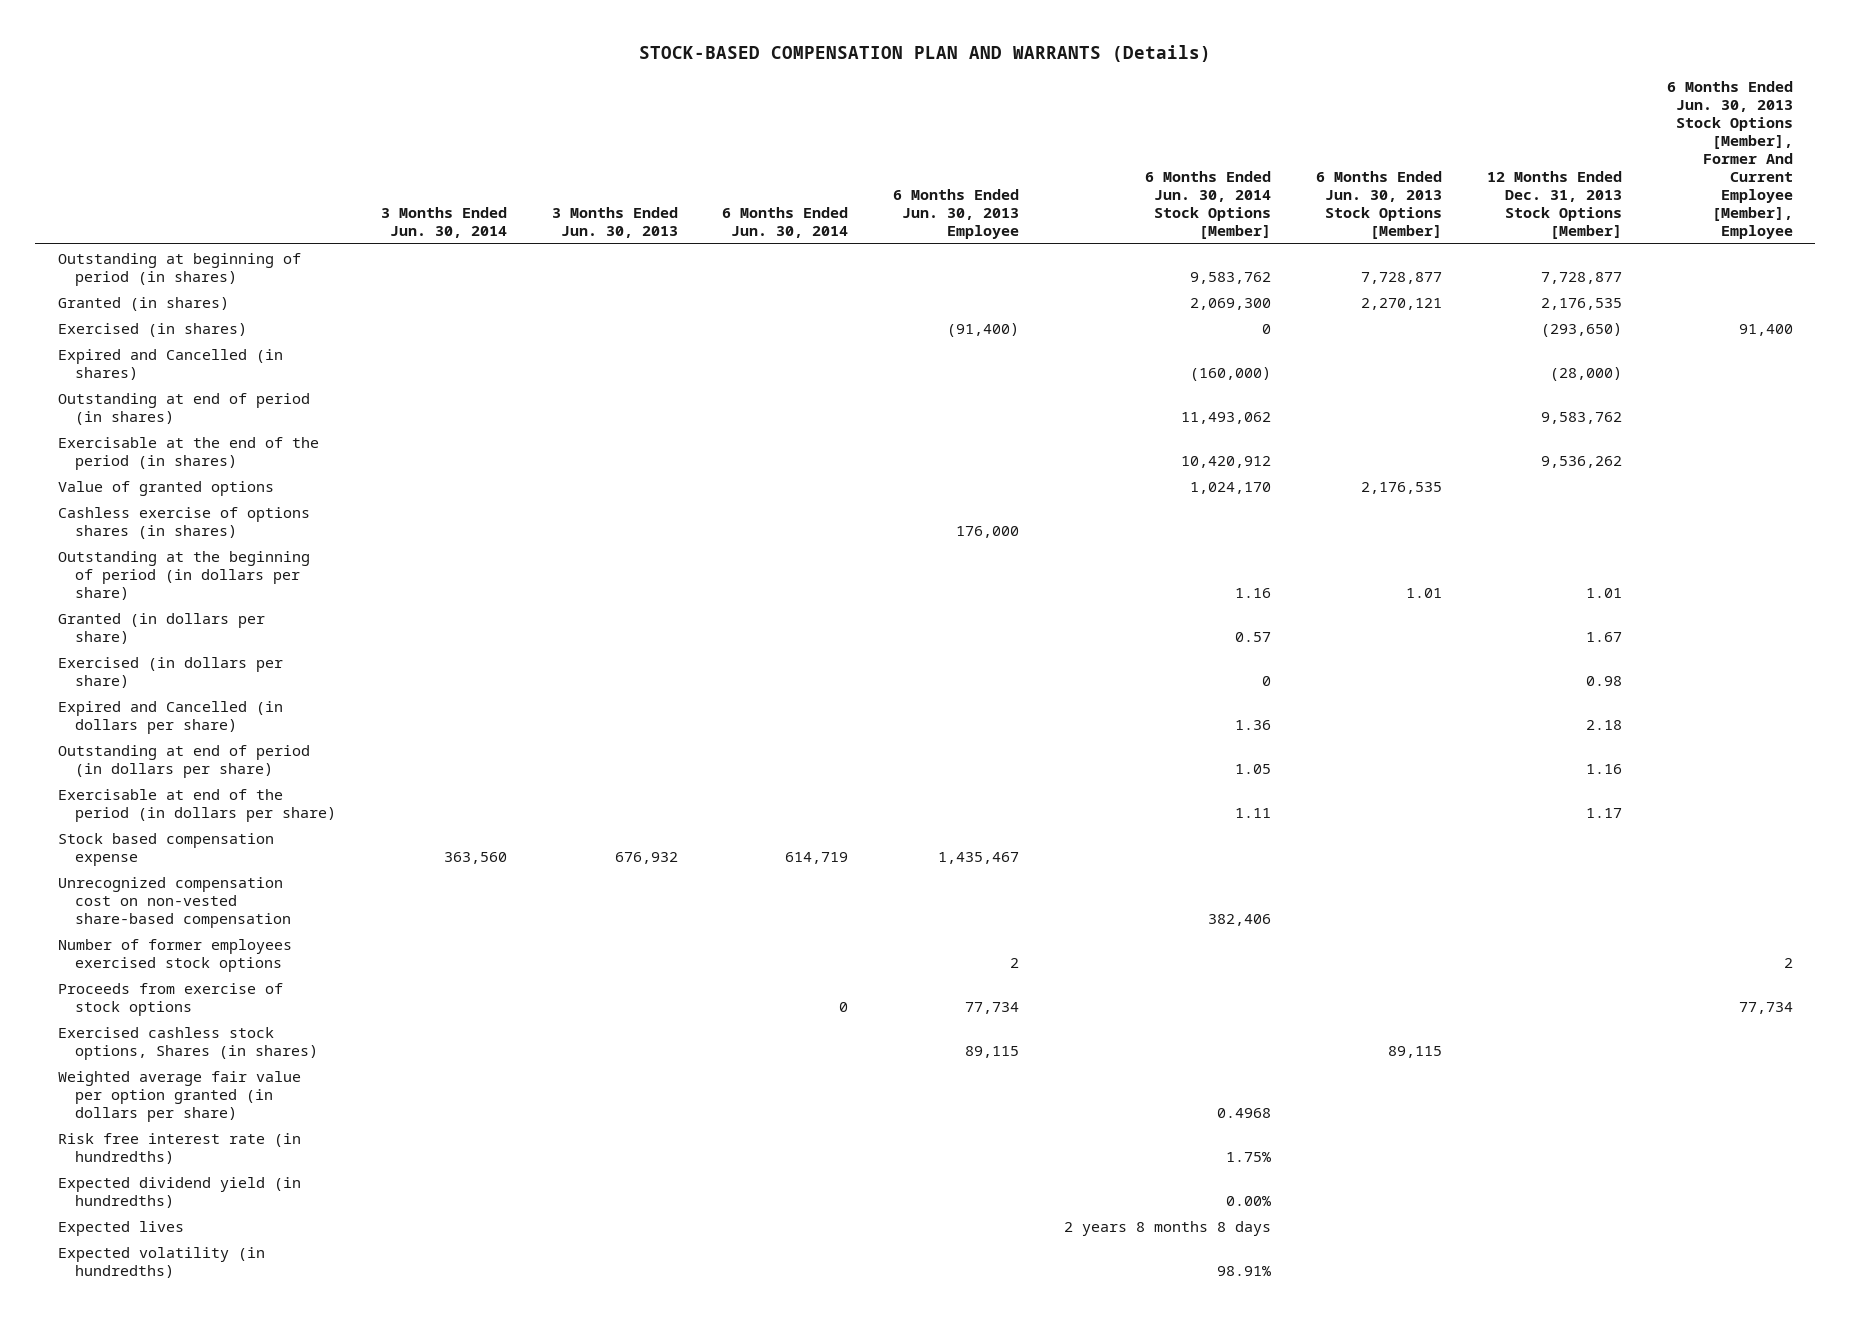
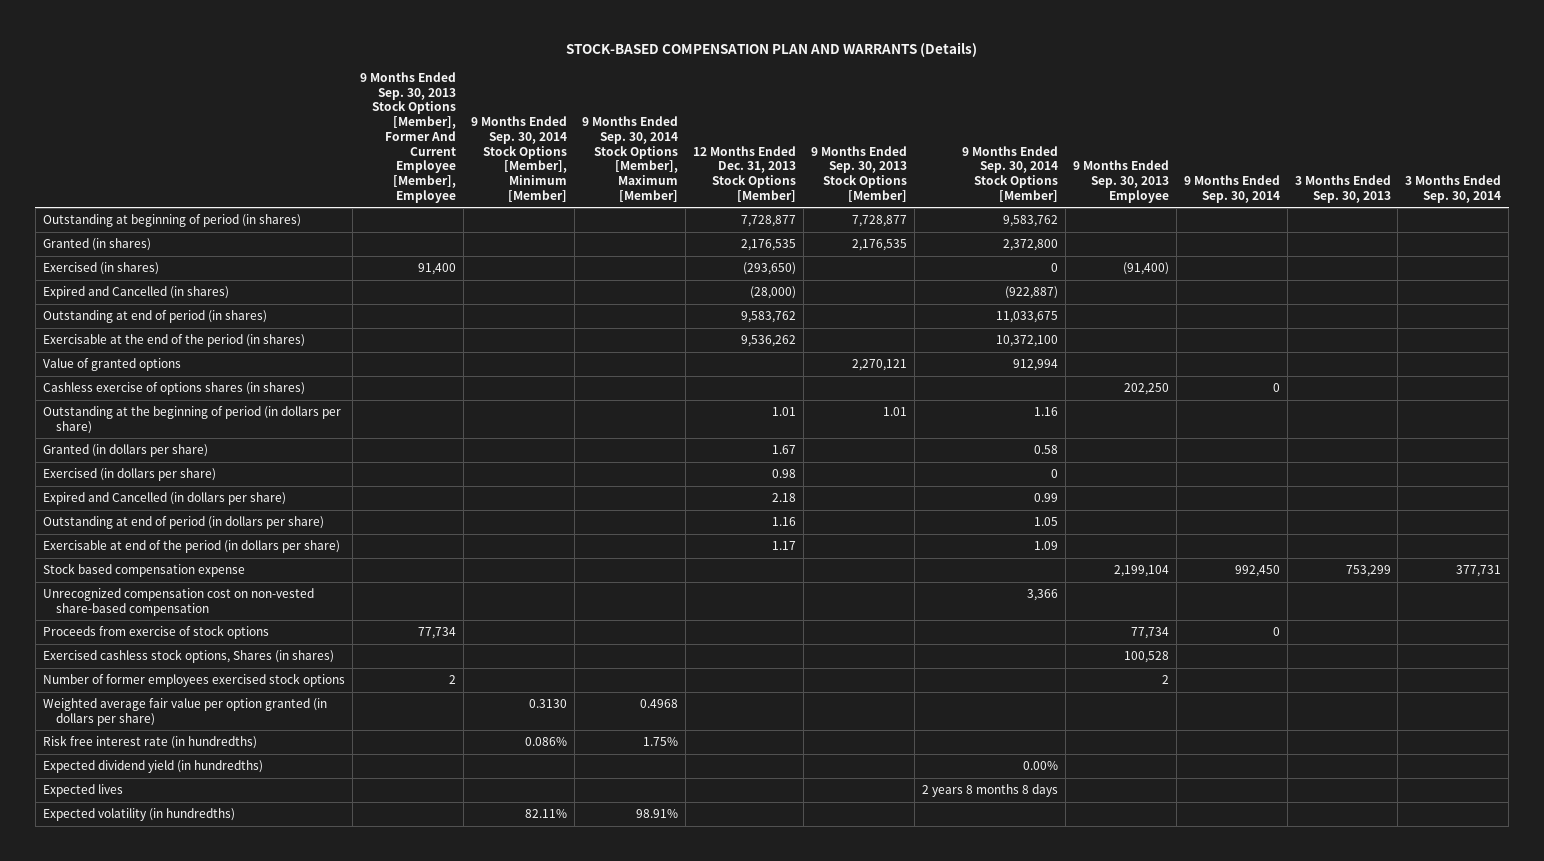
- | 3 Months Ended Jun. 30, 2014 | 3 Months Ended Jun. 30, 2013 | 6 Months Ended Jun. 30, 2014 | 6 Months Ended Jun. 30, 2013 Employee | 6 Months Ended Jun. 30, 2014 Stock Options [Member] | 6 Months Ended Jun. 30, 2013 Stock Options [Member] | 12 Months Ended Dec. 31, 2013 Stock Options [Member] | 6 Months Ended Jun. 30, 2013 Stock Options [Member], Former And Current Employee [Member], Employee
+ | 9 Months Ended Sep. 30, 2013 Stock Options [Member], Former And Current Employee [Member], Employee | 9 Months Ended Sep. 30, 2014 Stock Options [Member], Minimum [Member] | 9 Months Ended Sep. 30, 2014 Stock Options [Member], Maximum [Member] | 12 Months Ended Dec. 31, 2013 Stock Options [Member] | 9 Months Ended Sep. 30, 2013 Stock Options [Member] | 9 Months Ended Sep. 30, 2014 Stock Options [Member] | 9 Months Ended Sep. 30, 2013 Employee | 9 Months Ended Sep. 30, 2014 | 3 Months Ended Sep. 30, 2013 | 3 Months Ended Sep. 30, 2014
moved down: Number of former employees exercised stock options | 2 | | | | | | 2 | | |

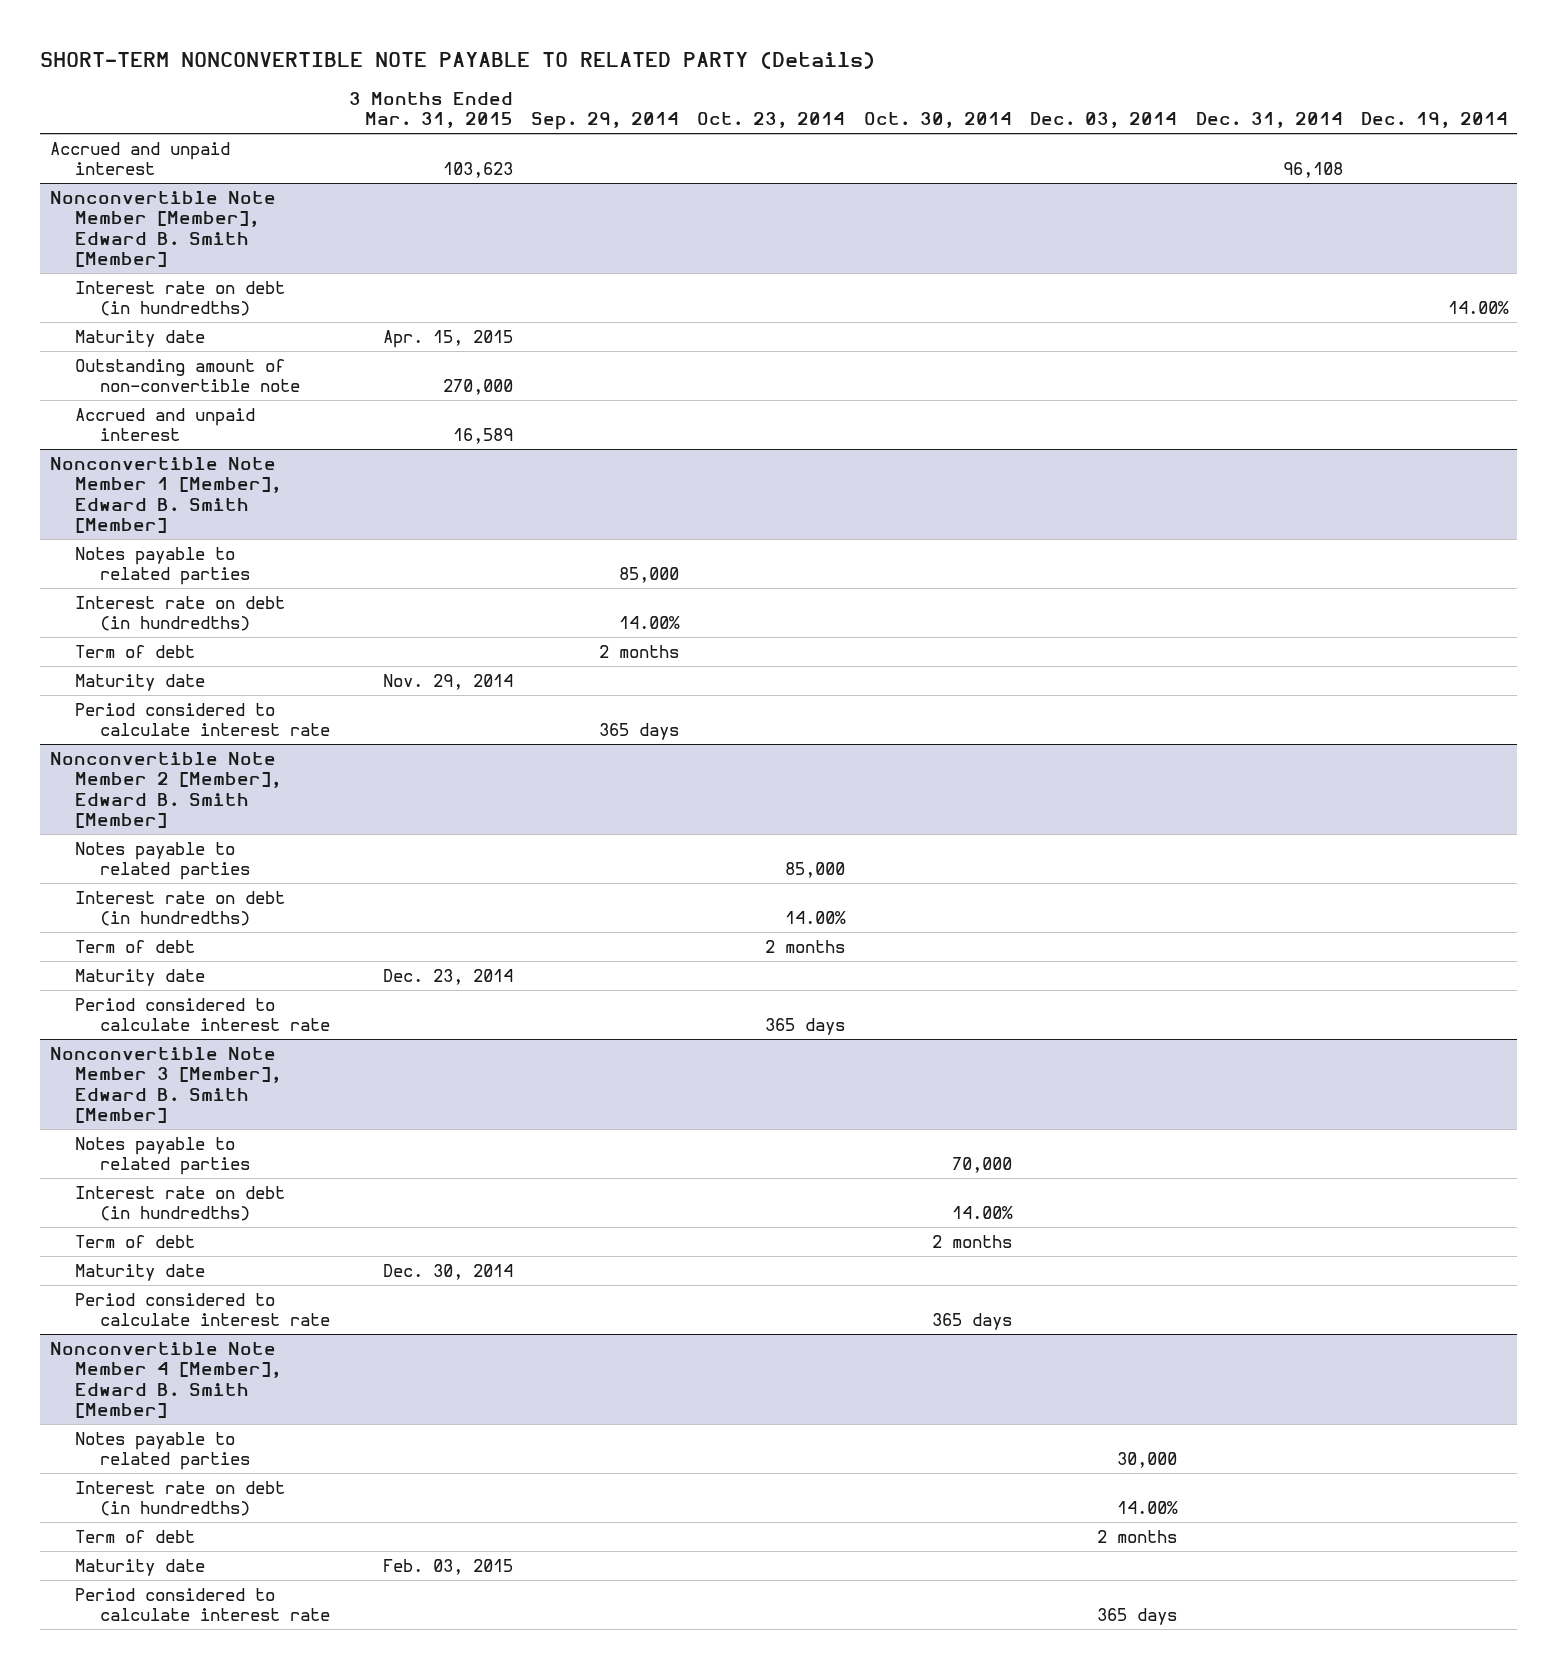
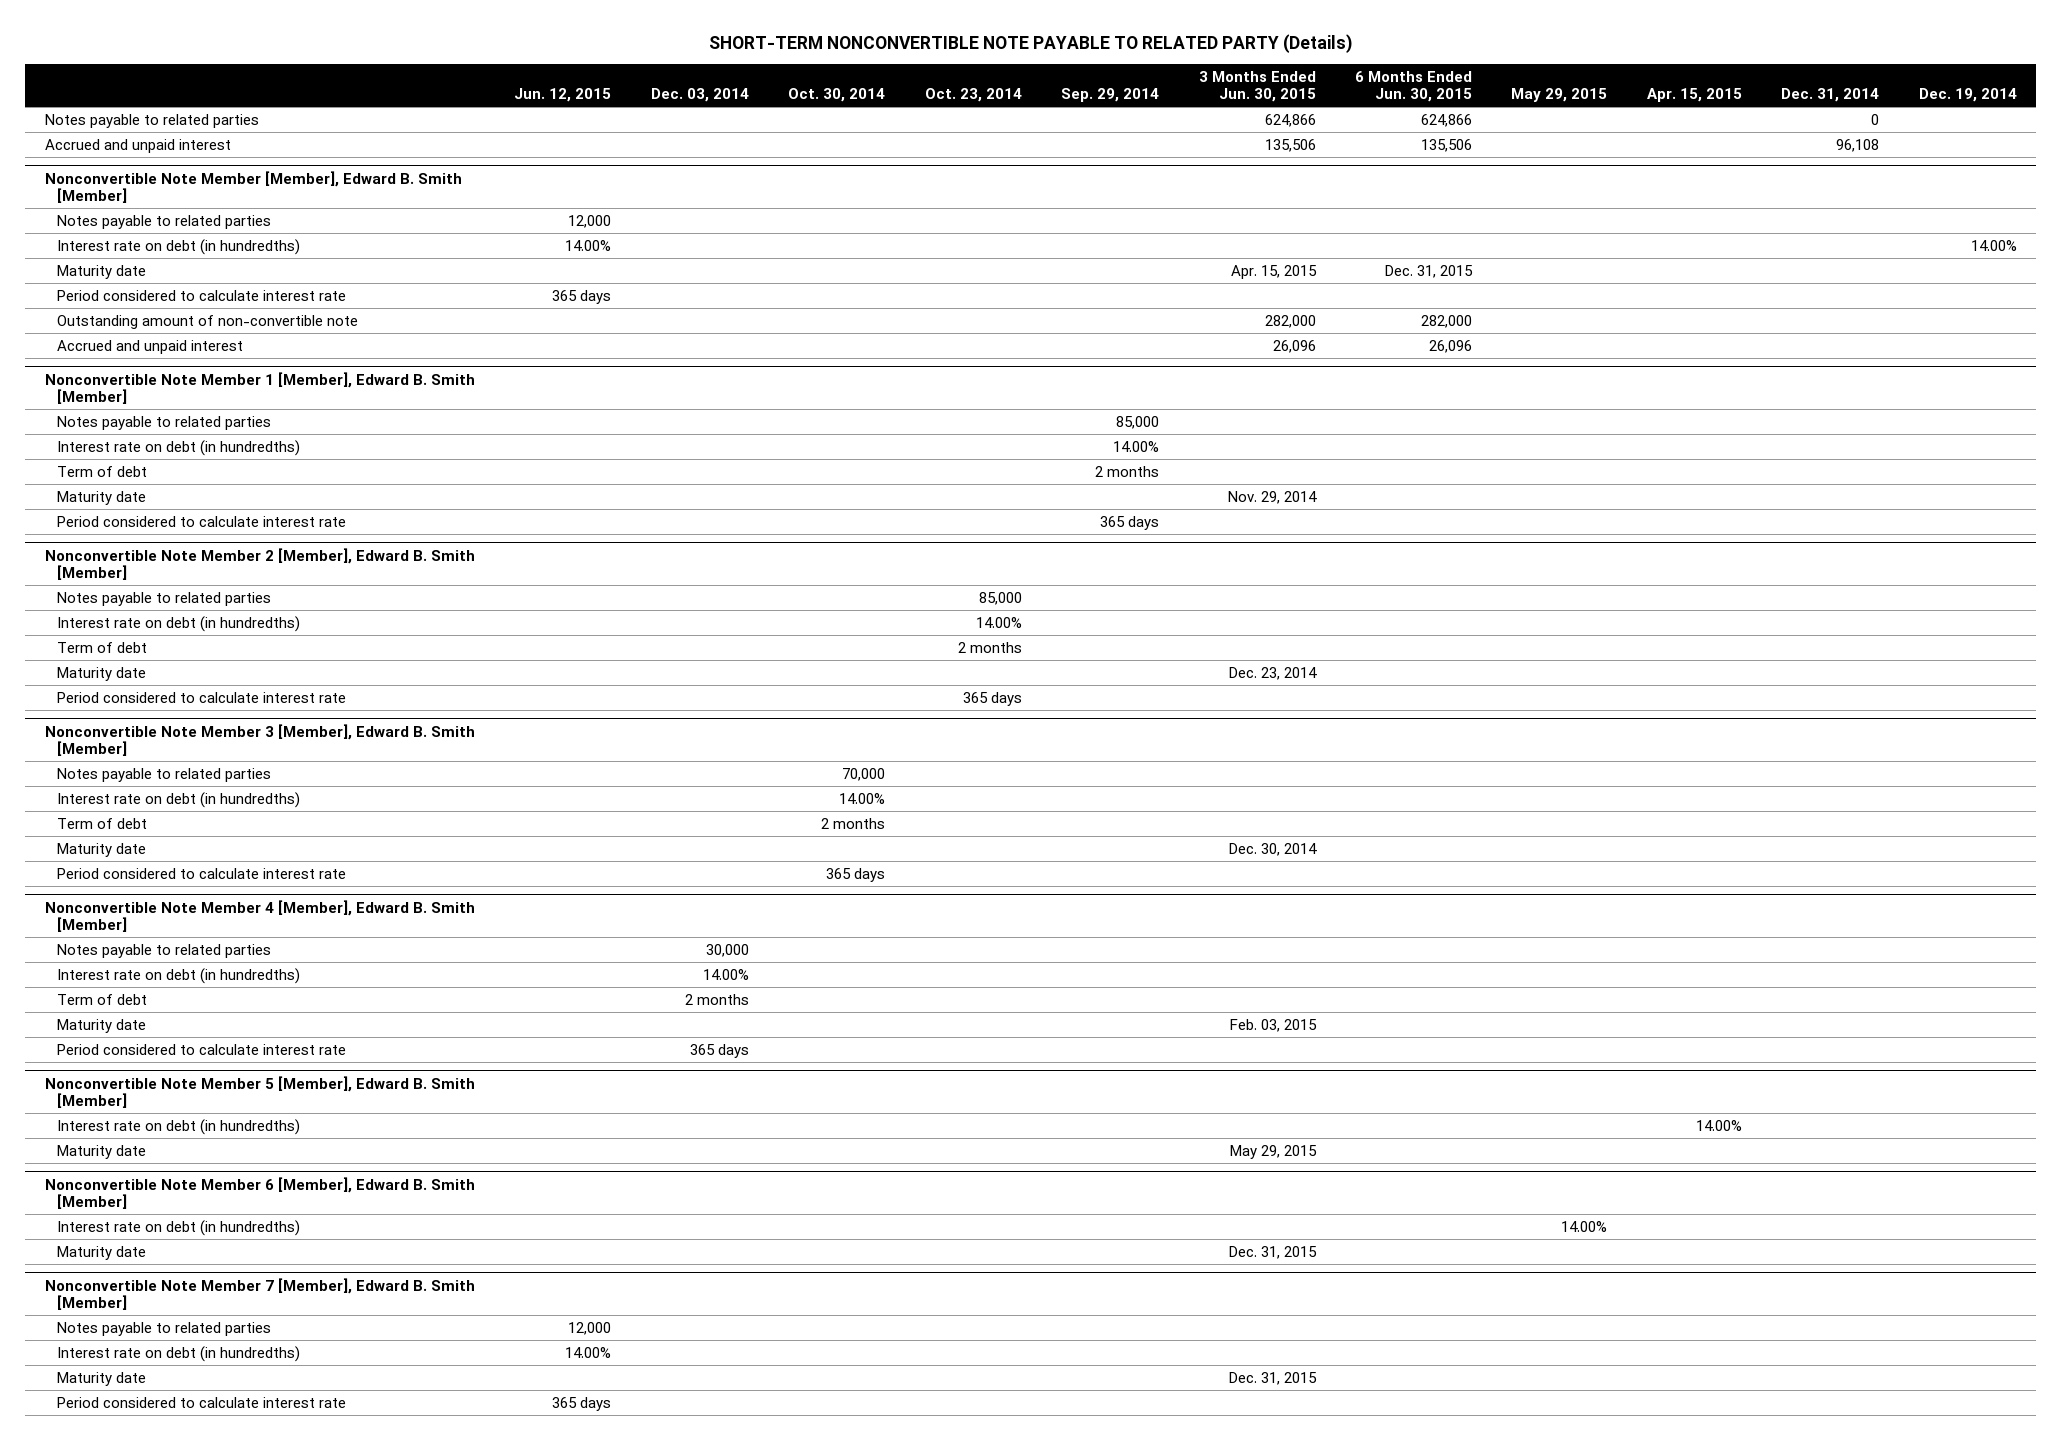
- | 3 Months Ended Mar. 31, 2015 | Sep. 29, 2014 | Oct. 23, 2014 | Oct. 30, 2014 | Dec. 03, 2014 | Dec. 31, 2014 | Dec. 19, 2014
+ | Jun. 12, 2015 | Dec. 03, 2014 | Oct. 30, 2014 | Oct. 23, 2014 | Sep. 29, 2014 | 3 Months Ended Jun. 30, 2015 | 6 Months Ended Jun. 30, 2015 | May 29, 2015 | Apr. 15, 2015 | Dec. 31, 2014 | Dec. 19, 2014
+ Notes payable to related parties | | | | | | 624,866 | 624,866 | | | 0 |
@ Nonconvertible Note Member [Member], Edward B. Smith [Member]
+ Notes payable to related parties | 12,000 | | | | | | | | | |
+ Period considered to calculate interest rate | 365 days | | | | | | | | | |
+ Nonconvertible Note Member 5 [Member], Edward B. Smith [Member]
+ Interest rate on debt (in hundredths) | | | | | | | | | 14.00% | |
+ Maturity date | | | | | | May 29, 2015 | | | | |
+ Nonconvertible Note Member 6 [Member], Edward B. Smith [Member]
+ Interest rate on debt (in hundredths) | | | | | | | | 14.00% | | |
+ Maturity date | | | | | | Dec. 31, 2015 | | | | |
+ Nonconvertible Note Member 7 [Member], Edward B. Smith [Member]
+ Notes payable to related parties | 12,000 | | | | | | | | | |
+ Interest rate on debt (in hundredths) | 14.00% | | | | | | | | | |
+ Maturity date | | | | | | Dec. 31, 2015 | | | | |
+ Period considered to calculate interest rate | 365 days | | | | | | | | | |

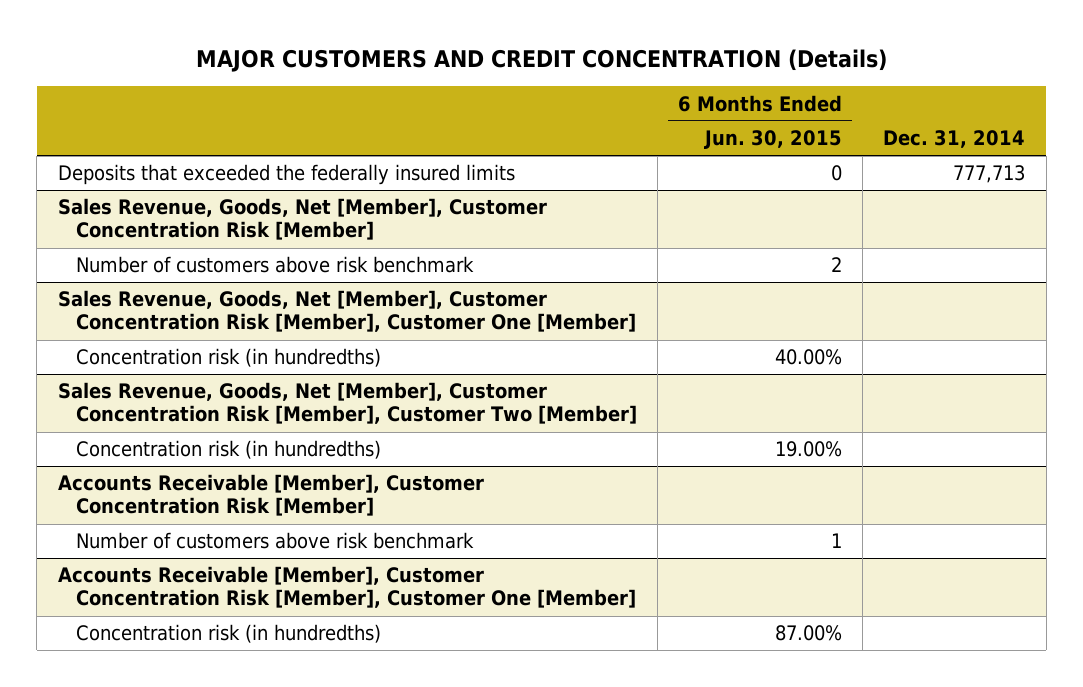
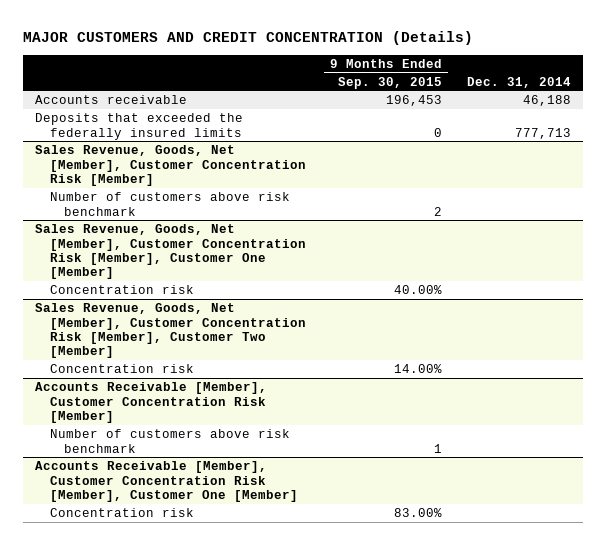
- | 6 Months Ended Jun. 30, 2015 | Dec. 31, 2014
+ | 9 Months Ended Sep. 30, 2015 | Dec. 31, 2014
+ Accounts receivable | 196,453 | 46,188
@ Sales Revenue, Goods, Net [Member], Customer Concentration Risk [Member], Customer One [Member]
- Concentration risk (in hundredths) | 40.00% |
+ Concentration risk | 40.00% |
@ Sales Revenue, Goods, Net [Member], Customer Concentration Risk [Member], Customer Two [Member]
- Concentration risk (in hundredths) | 19.00% |
+ Concentration risk | 14.00% |
@ Accounts Receivable [Member], Customer Concentration Risk [Member], Customer One [Member]
- Concentration risk (in hundredths) | 87.00% |
+ Concentration risk | 83.00% |

